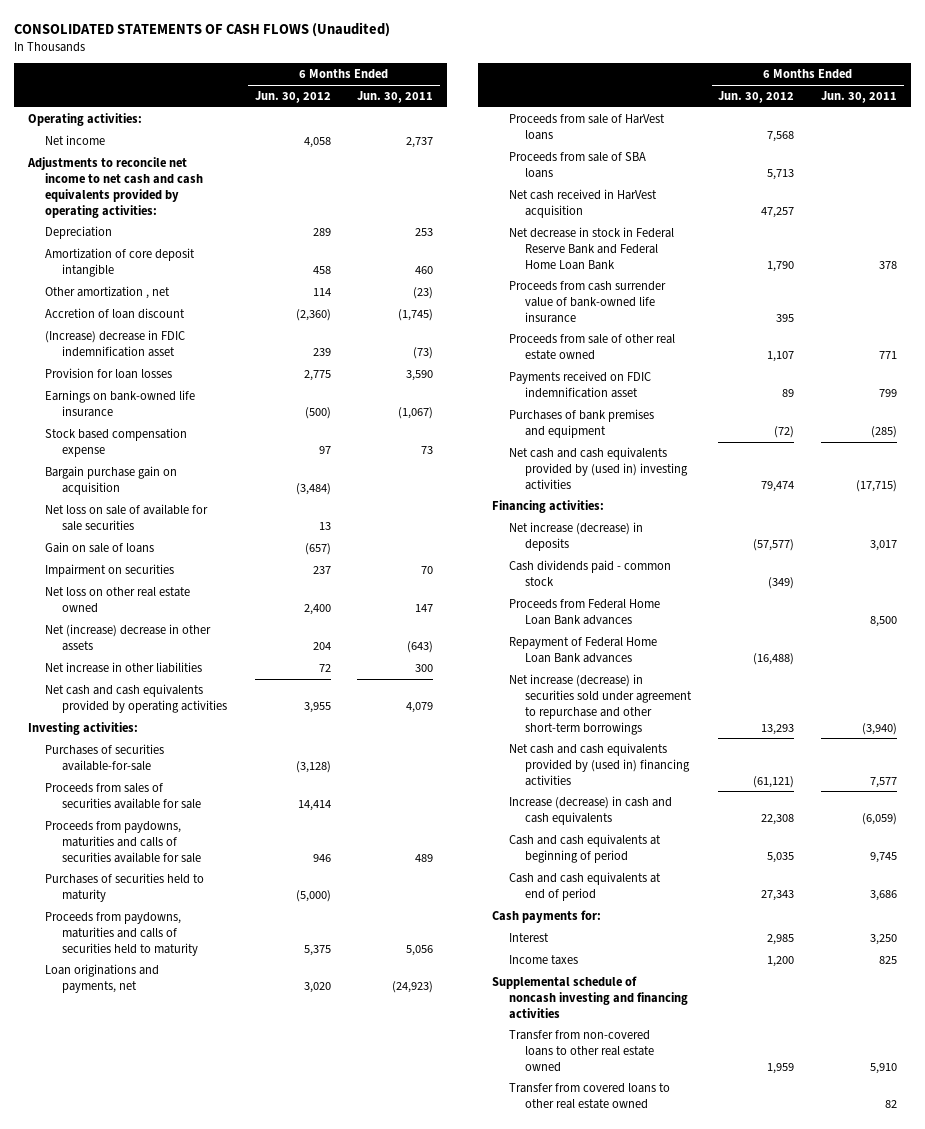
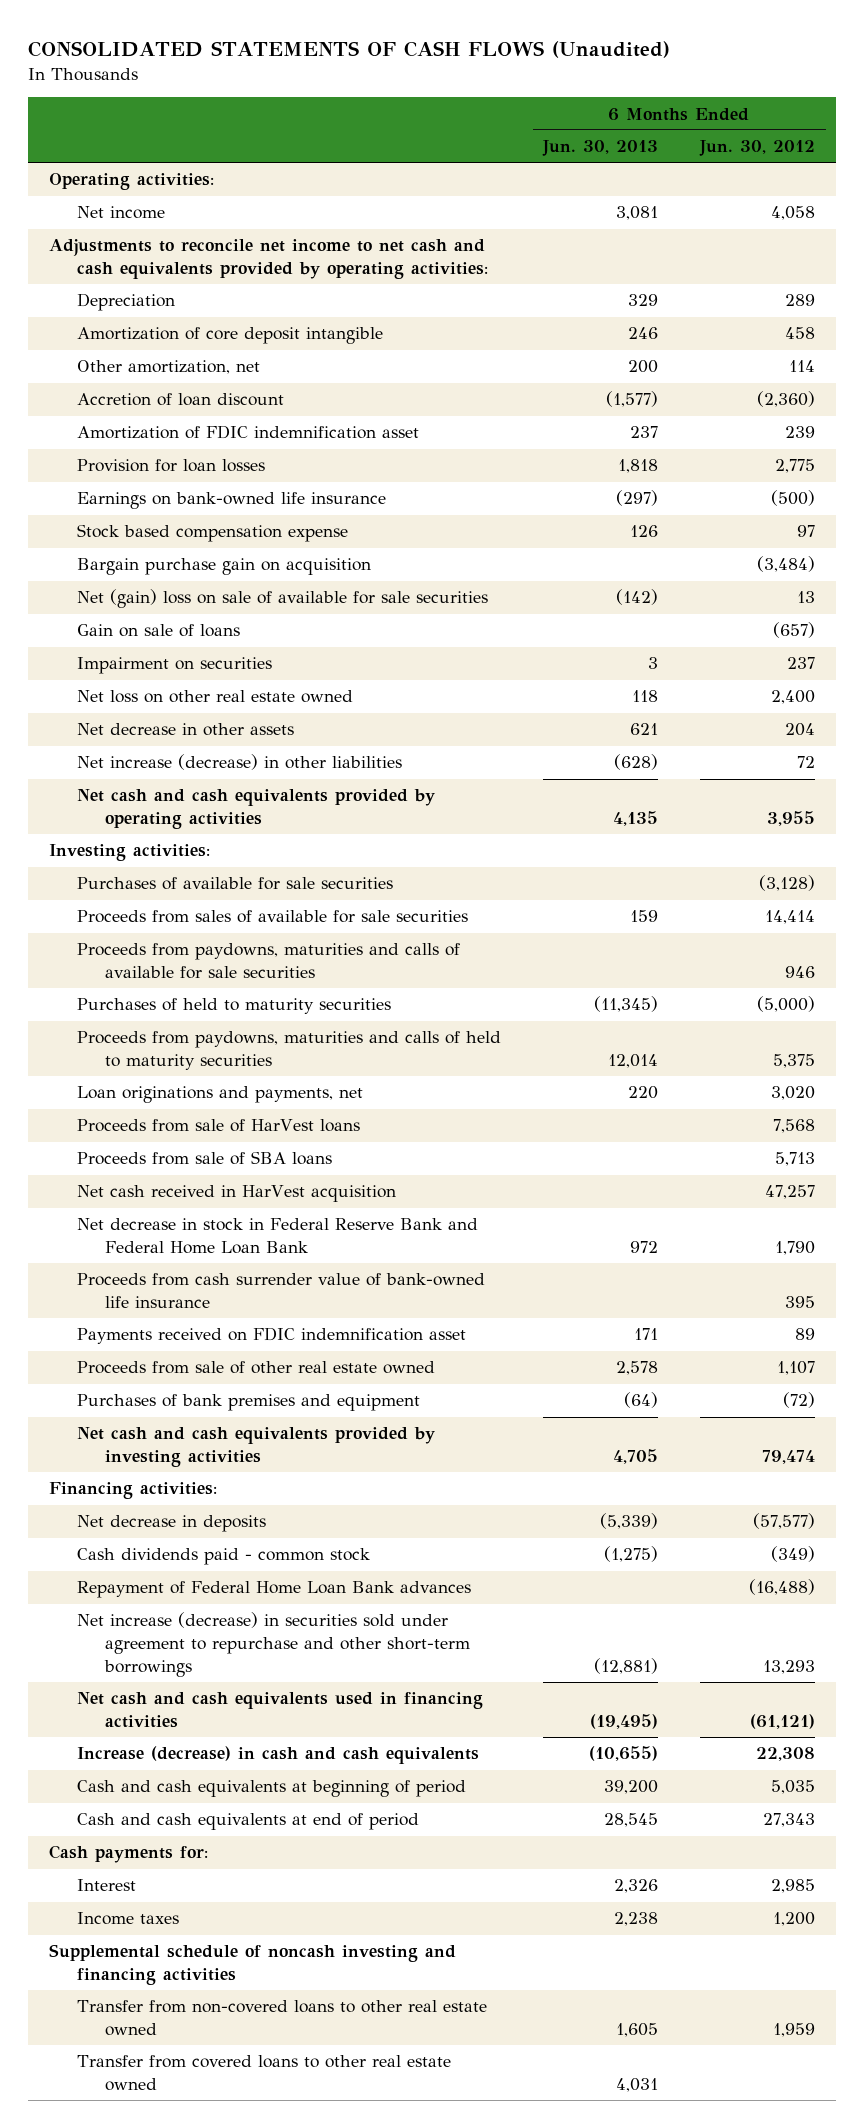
- | 6 Months Ended Jun. 30, 2012 | 6 Months Ended Jun. 30, 2011
+ | 6 Months Ended Jun. 30, 2013 | 6 Months Ended Jun. 30, 2012
- Other amortization , net | 114 | (23)
+ Other amortization, net | 200 | 114
- (Increase) decrease in FDIC indemnification asset | 239 | (73)
+ Amortization of FDIC indemnification asset | 237 | 239
- Net loss on sale of available for sale securities | 13 |
+ Net (gain) loss on sale of available for sale securities | (142) | 13
- Net (increase) decrease in other assets | 204 | (643)
- Net increase in other liabilities | 72 | 300
+ Net decrease in other assets | 621 | 204
+ Net increase (decrease) in other liabilities | (628) | 72
- Purchases of securities available-for-sale | (3,128) |
- Proceeds from sales of securities available for sale | 14,414 |
- Proceeds from paydowns, maturities and calls of securities available for sale | 946 | 489
- Purchases of securities held to maturity | (5,000) |
- Proceeds from paydowns, maturities and calls of securities held to maturity | 5,375 | 5,056
+ Purchases of available for sale securities | | (3,128)
+ Proceeds from sales of available for sale securities | 159 | 14,414
+ Proceeds from paydowns, maturities and calls of available for sale securities | | 946
+ Purchases of held to maturity securities | (11,345) | (5,000)
+ Proceeds from paydowns, maturities and calls of held to maturity securities | 12,014 | 5,375
moved down: Proceeds from sale of other real estate owned | 2,578 | 1,107
- Net cash and cash equivalents provided by (used in) investing activities | 79,474 | (17,715)
+ Net cash and cash equivalents provided by investing activities | 4,705 | 79,474
- Net increase (decrease) in deposits | (57,577) | 3,017
+ Net decrease in deposits | (5,339) | (57,577)
- Proceeds from Federal Home Loan Bank advances | | 8,500
- Net cash and cash equivalents provided by (used in) financing activities | (61,121) | 7,577
+ Net cash and cash equivalents used in financing activities | (19,495) | (61,121)

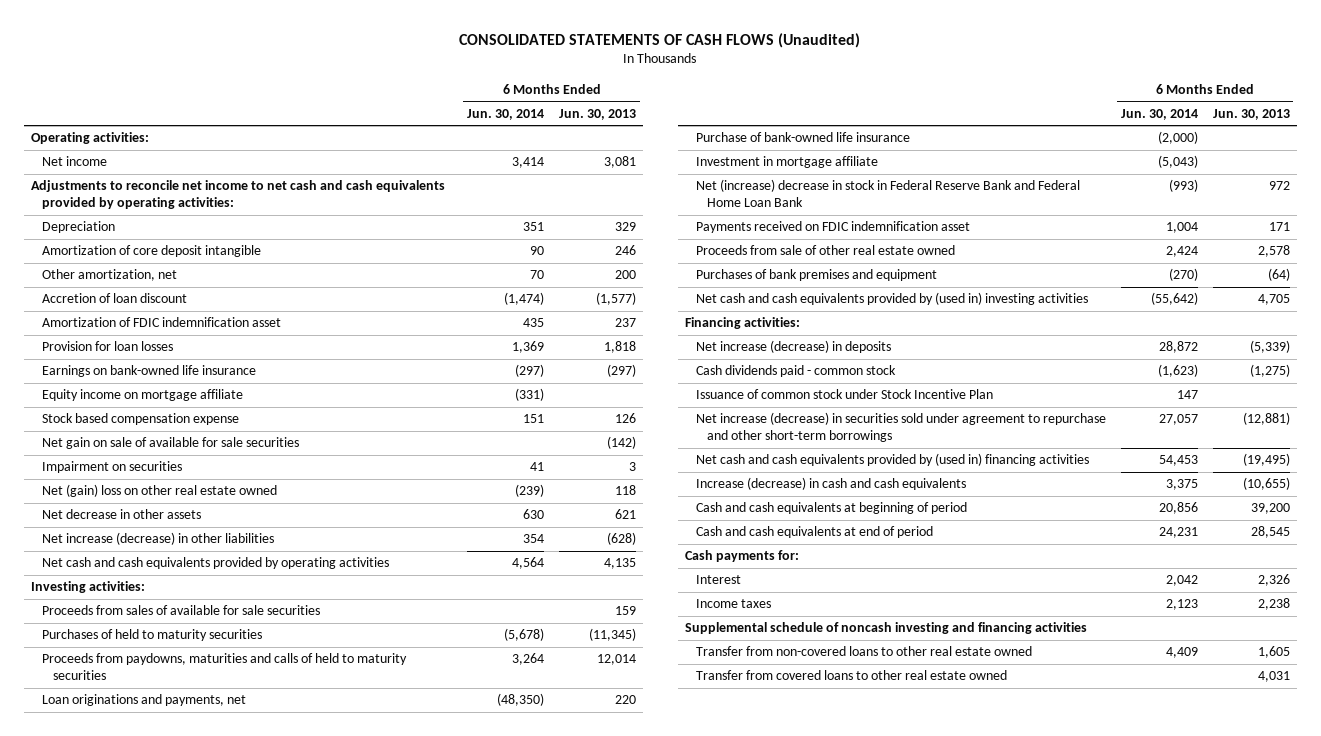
- | 6 Months Ended Jun. 30, 2013 | 6 Months Ended Jun. 30, 2012
+ | 6 Months Ended Jun. 30, 2014 | 6 Months Ended Jun. 30, 2013
+ Equity income on mortgage affiliate | (331) |
- Bargain purchase gain on acquisition | | (3,484)
- Net (gain) loss on sale of available for sale securities | (142) | 13
- Gain on sale of loans | | (657)
+ Net gain on sale of available for sale securities | | (142)
- Net loss on other real estate owned | 118 | 2,400
+ Net (gain) loss on other real estate owned | (239) | 118
- Purchases of available for sale securities | | (3,128)
- Proceeds from paydowns, maturities and calls of available for sale securities | | 946
- Proceeds from sale of HarVest loans | | 7,568
- Proceeds from sale of SBA loans | | 5,713
- Net cash received in HarVest acquisition | | 47,257
- Net decrease in stock in Federal Reserve Bank and Federal Home Loan Bank | 972 | 1,790
- Proceeds from cash surrender value of bank-owned life insurance | | 395
+ Purchase of bank-owned life insurance | (2,000) |
+ Investment in mortgage affiliate | (5,043) |
+ Net (increase) decrease in stock in Federal Reserve Bank and Federal Home Loan Bank | (993) | 972
- Net cash and cash equivalents provided by investing activities | 4,705 | 79,474
+ Net cash and cash equivalents provided by (used in) investing activities | (55,642) | 4,705
- Net decrease in deposits | (5,339) | (57,577)
+ Net increase (decrease) in deposits | 28,872 | (5,339)
- Repayment of Federal Home Loan Bank advances | | (16,488)
+ Issuance of common stock under Stock Incentive Plan | 147 |
- Net cash and cash equivalents used in financing activities | (19,495) | (61,121)
+ Net cash and cash equivalents provided by (used in) financing activities | 54,453 | (19,495)

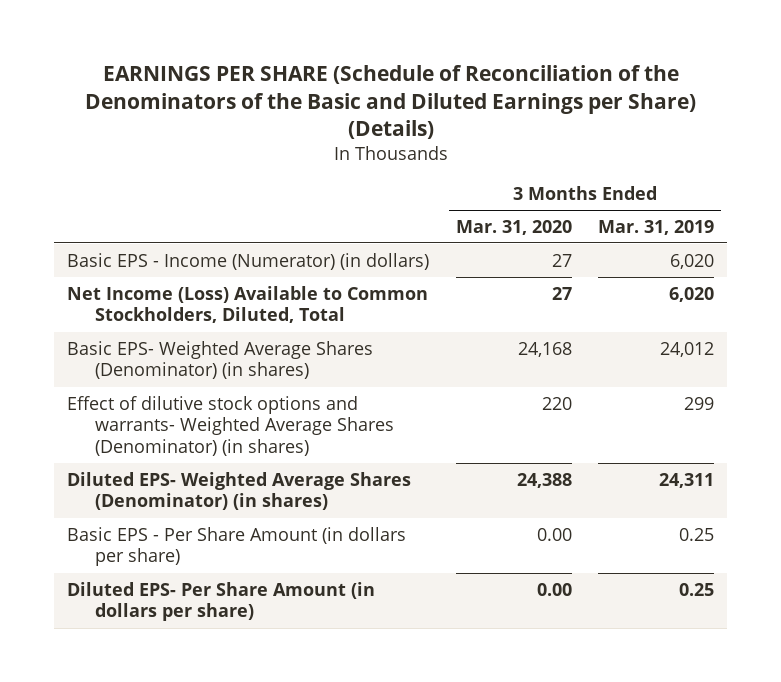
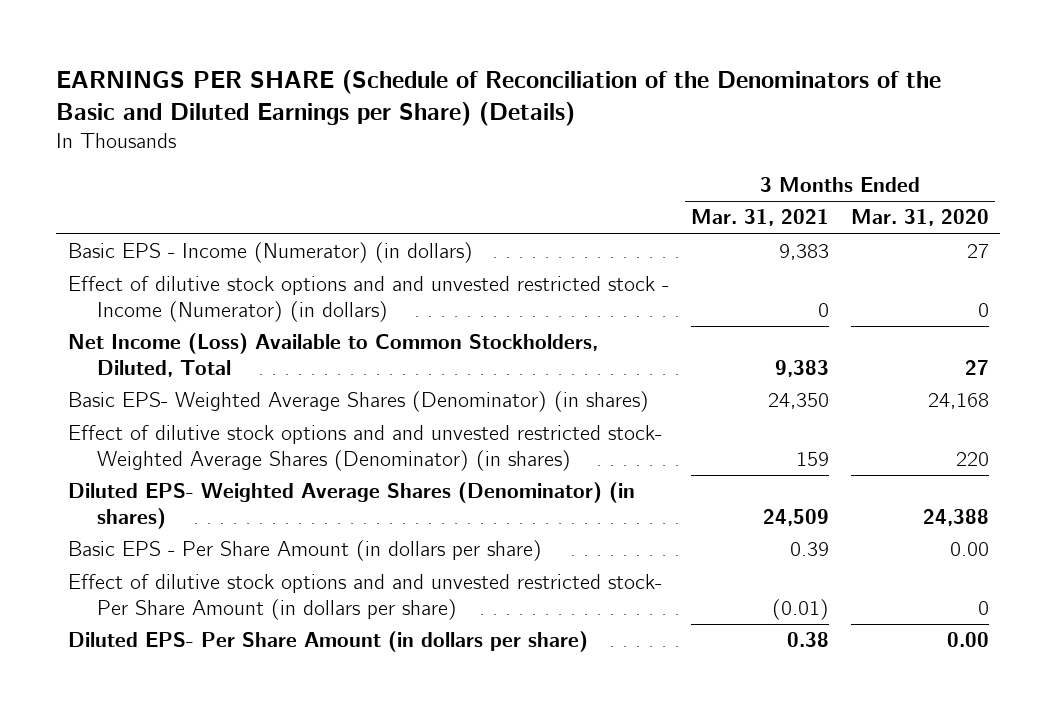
- | 3 Months Ended Mar. 31, 2020 | 3 Months Ended Mar. 31, 2019
+ | 3 Months Ended Mar. 31, 2021 | 3 Months Ended Mar. 31, 2020
+ Effect of dilutive stock options and and unvested restricted stock - Income (Numerator) (in dollars) | 0 | 0
- Effect of dilutive stock options and warrants- Weighted Average Shares (Denominator) (in shares) | 220 | 299
+ Effect of dilutive stock options and and unvested restricted stock- Weighted Average Shares (Denominator) (in shares) | 159 | 220
+ Effect of dilutive stock options and and unvested restricted stock- Per Share Amount (in dollars per share) | (0.01) | 0

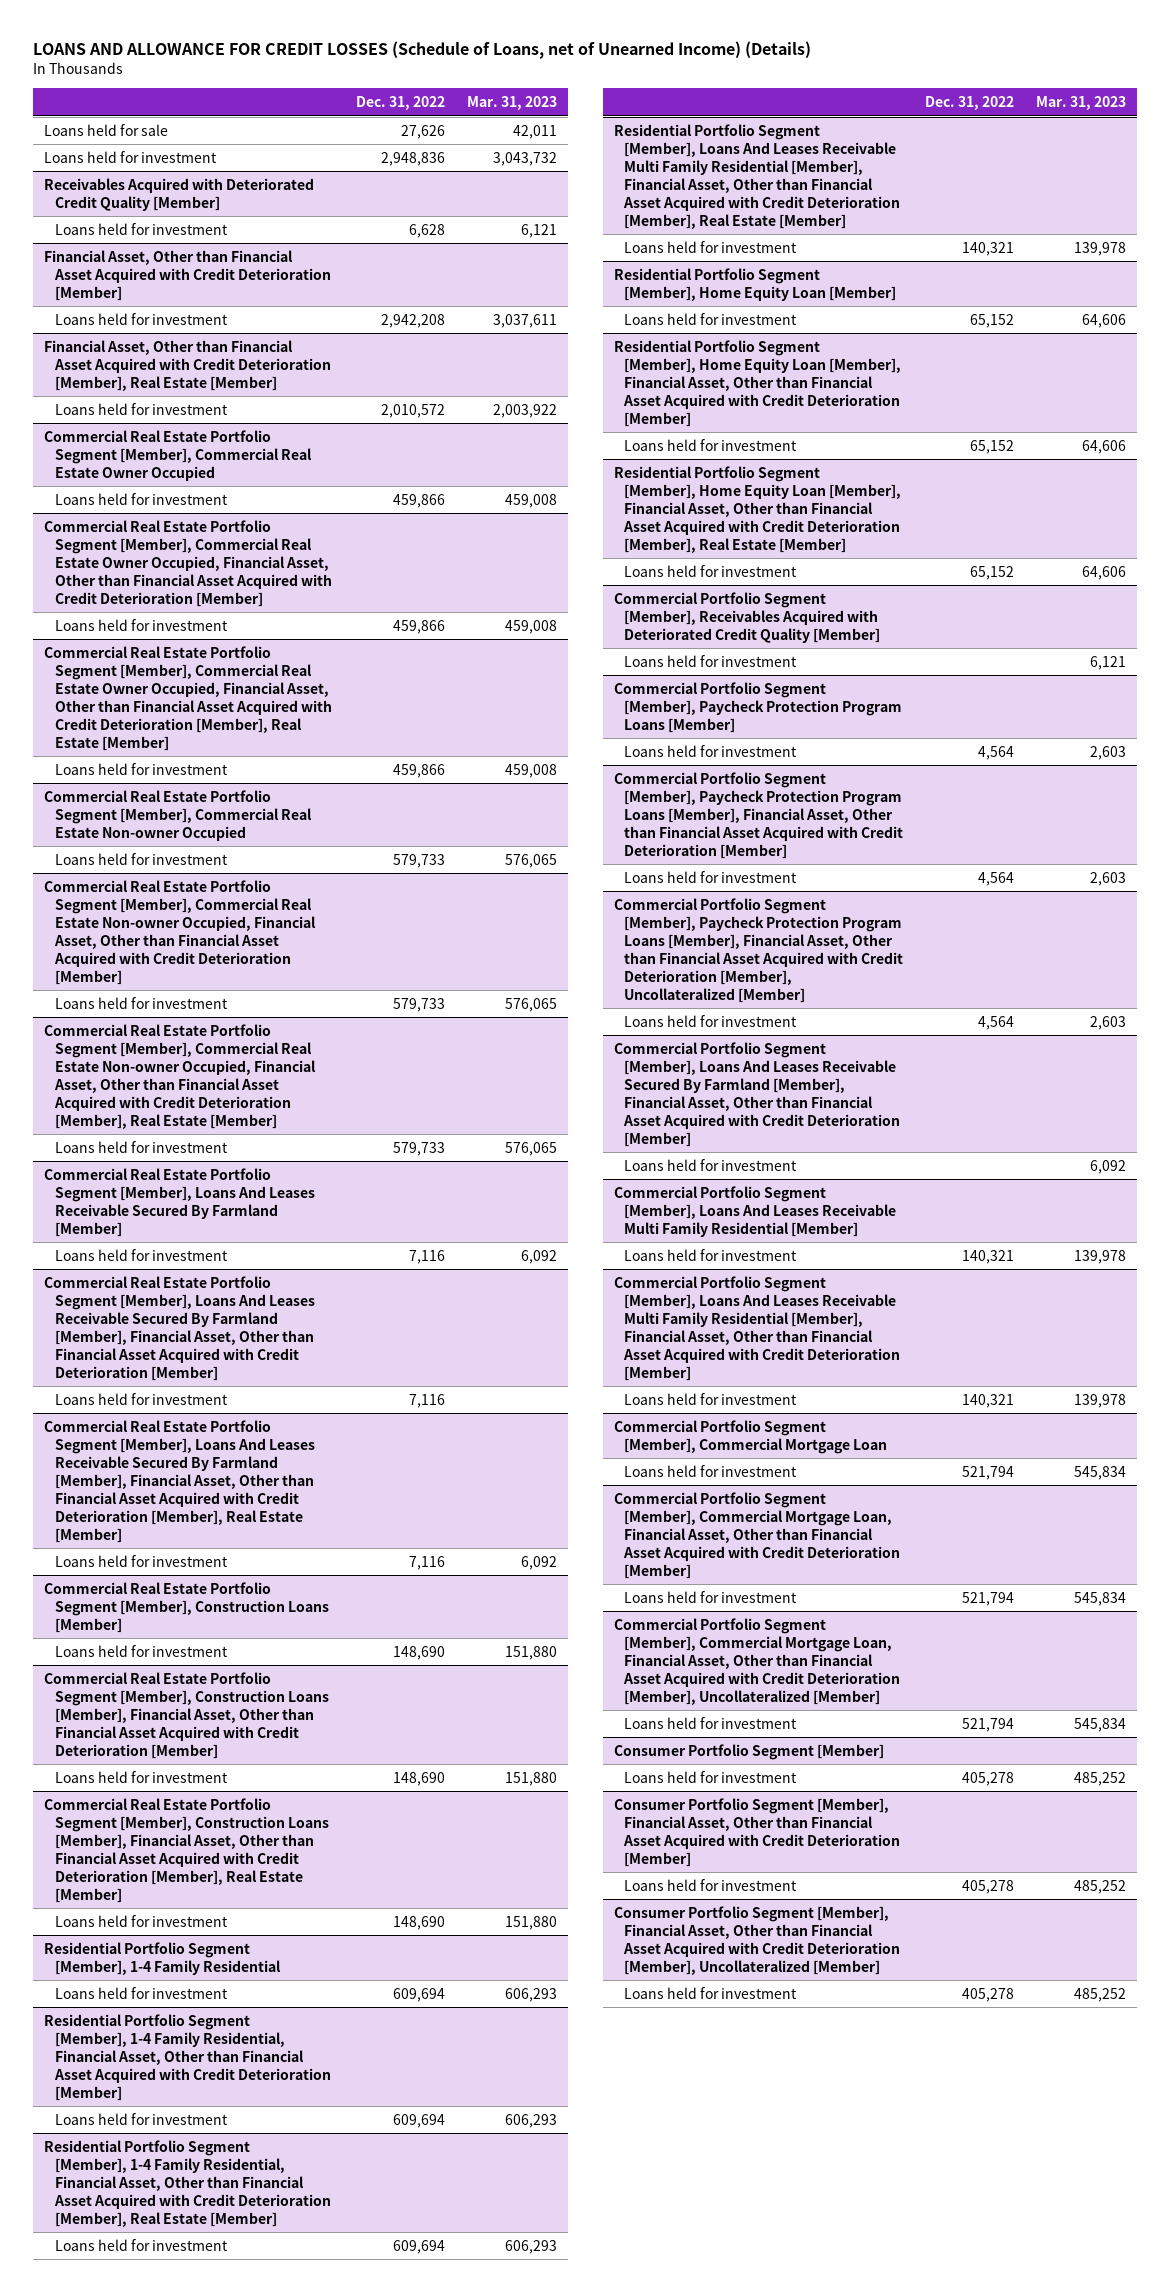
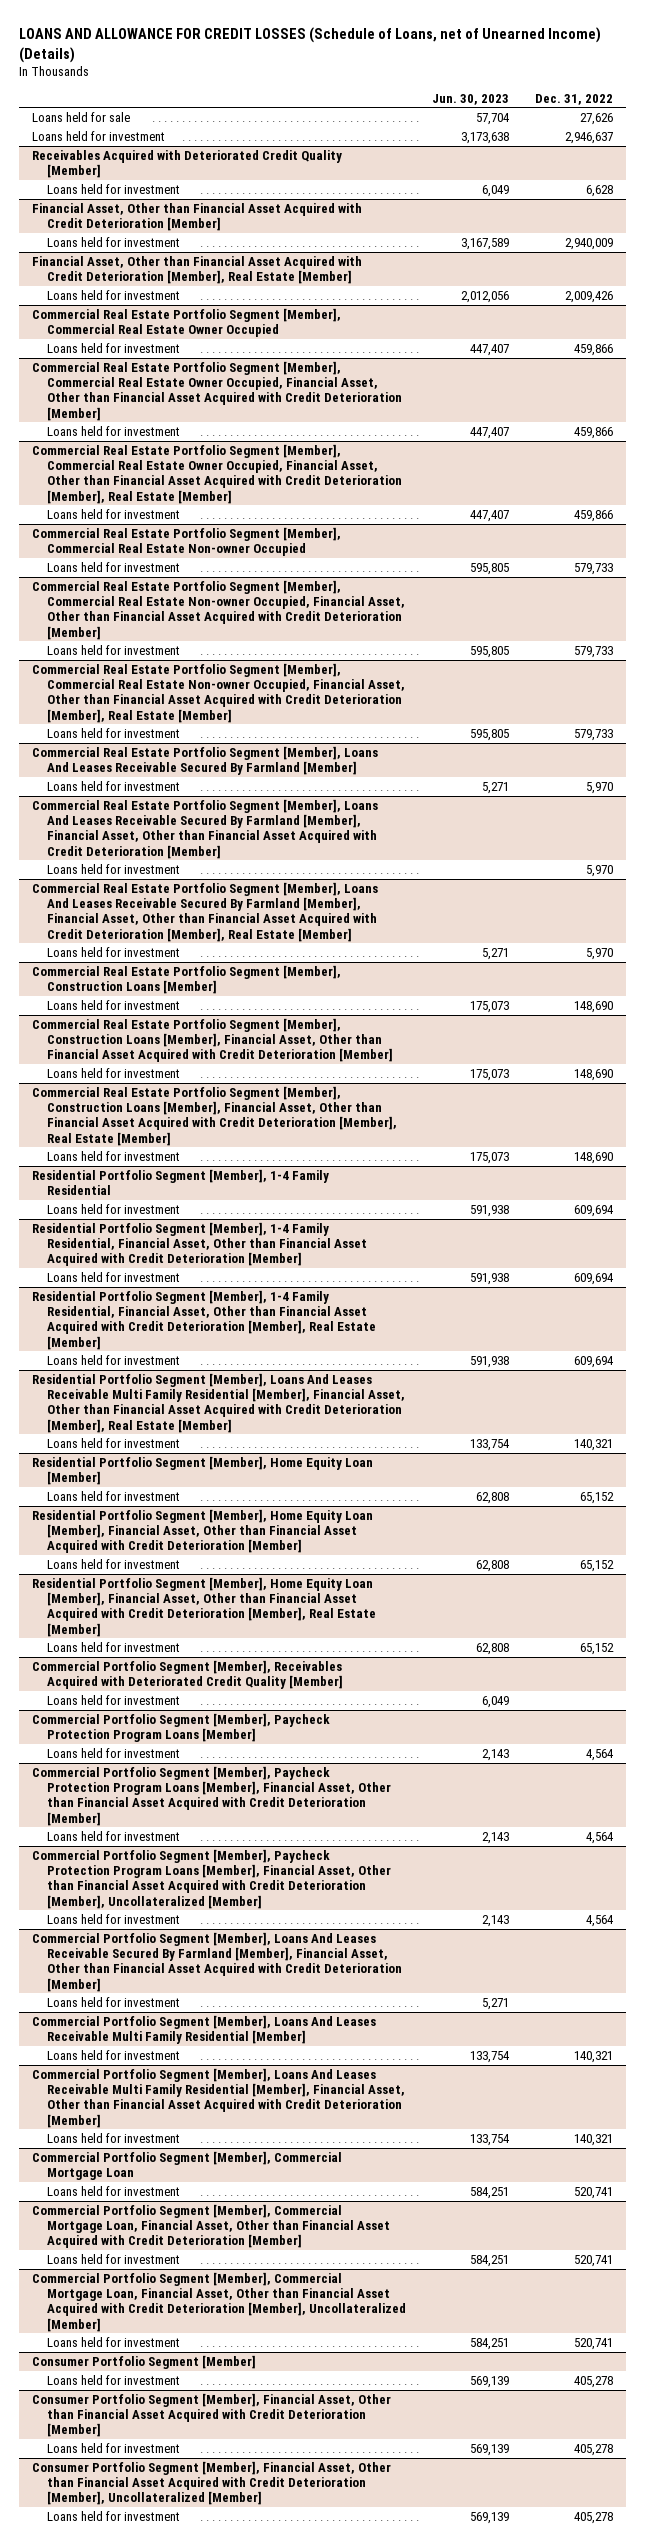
- | Dec. 31, 2022 | Mar. 31, 2023
+ | Jun. 30, 2023 | Dec. 31, 2022
- Loans held for investment | 2,948,836 | 3,043,732
+ Loans held for investment | 3,173,638 | 2,946,637
@ Financial Asset, Other than Financial Asset Acquired with Credit Deterioration [Member]
- Loans held for investment | 2,942,208 | 3,037,611
+ Loans held for investment | 3,167,589 | 2,940,009
@ Financial Asset, Other than Financial Asset Acquired with Credit Deterioration [Member], Real Estate [Member]
- Loans held for investment | 2,010,572 | 2,003,922
+ Loans held for investment | 2,012,056 | 2,009,426
@ Commercial Real Estate Portfolio Segment [Member], Loans And Leases Receivable Secured By Farmland [Member]
- Loans held for investment | 7,116 | 6,092
+ Loans held for investment | 5,271 | 5,970
@ Commercial Real Estate Portfolio Segment [Member], Loans And Leases Receivable Secured By Farmland [Member], Financial Asset, Other than Financial Asset Acquired with Credit Deterioration [Member]
- Loans held for investment | 7,116 |
+ Loans held for investment | | 5,970
@ Commercial Real Estate Portfolio Segment [Member], Loans And Leases Receivable Secured By Farmland [Member], Financial Asset, Other than Financial Asset Acquired with Credit Deterioration [Member], Real Estate [Member]
- Loans held for investment | 7,116 | 6,092
+ Loans held for investment | 5,271 | 5,970
@ Commercial Portfolio Segment [Member], Commercial Mortgage Loan
- Loans held for investment | 521,794 | 545,834
+ Loans held for investment | 584,251 | 520,741
@ Commercial Portfolio Segment [Member], Commercial Mortgage Loan, Financial Asset, Other than Financial Asset Acquired with Credit Deterioration [Member]
- Loans held for investment | 521,794 | 545,834
+ Loans held for investment | 584,251 | 520,741
@ Commercial Portfolio Segment [Member], Commercial Mortgage Loan, Financial Asset, Other than Financial Asset Acquired with Credit Deterioration [Member], Uncollateralized [Member]
- Loans held for investment | 521,794 | 545,834
+ Loans held for investment | 584,251 | 520,741

